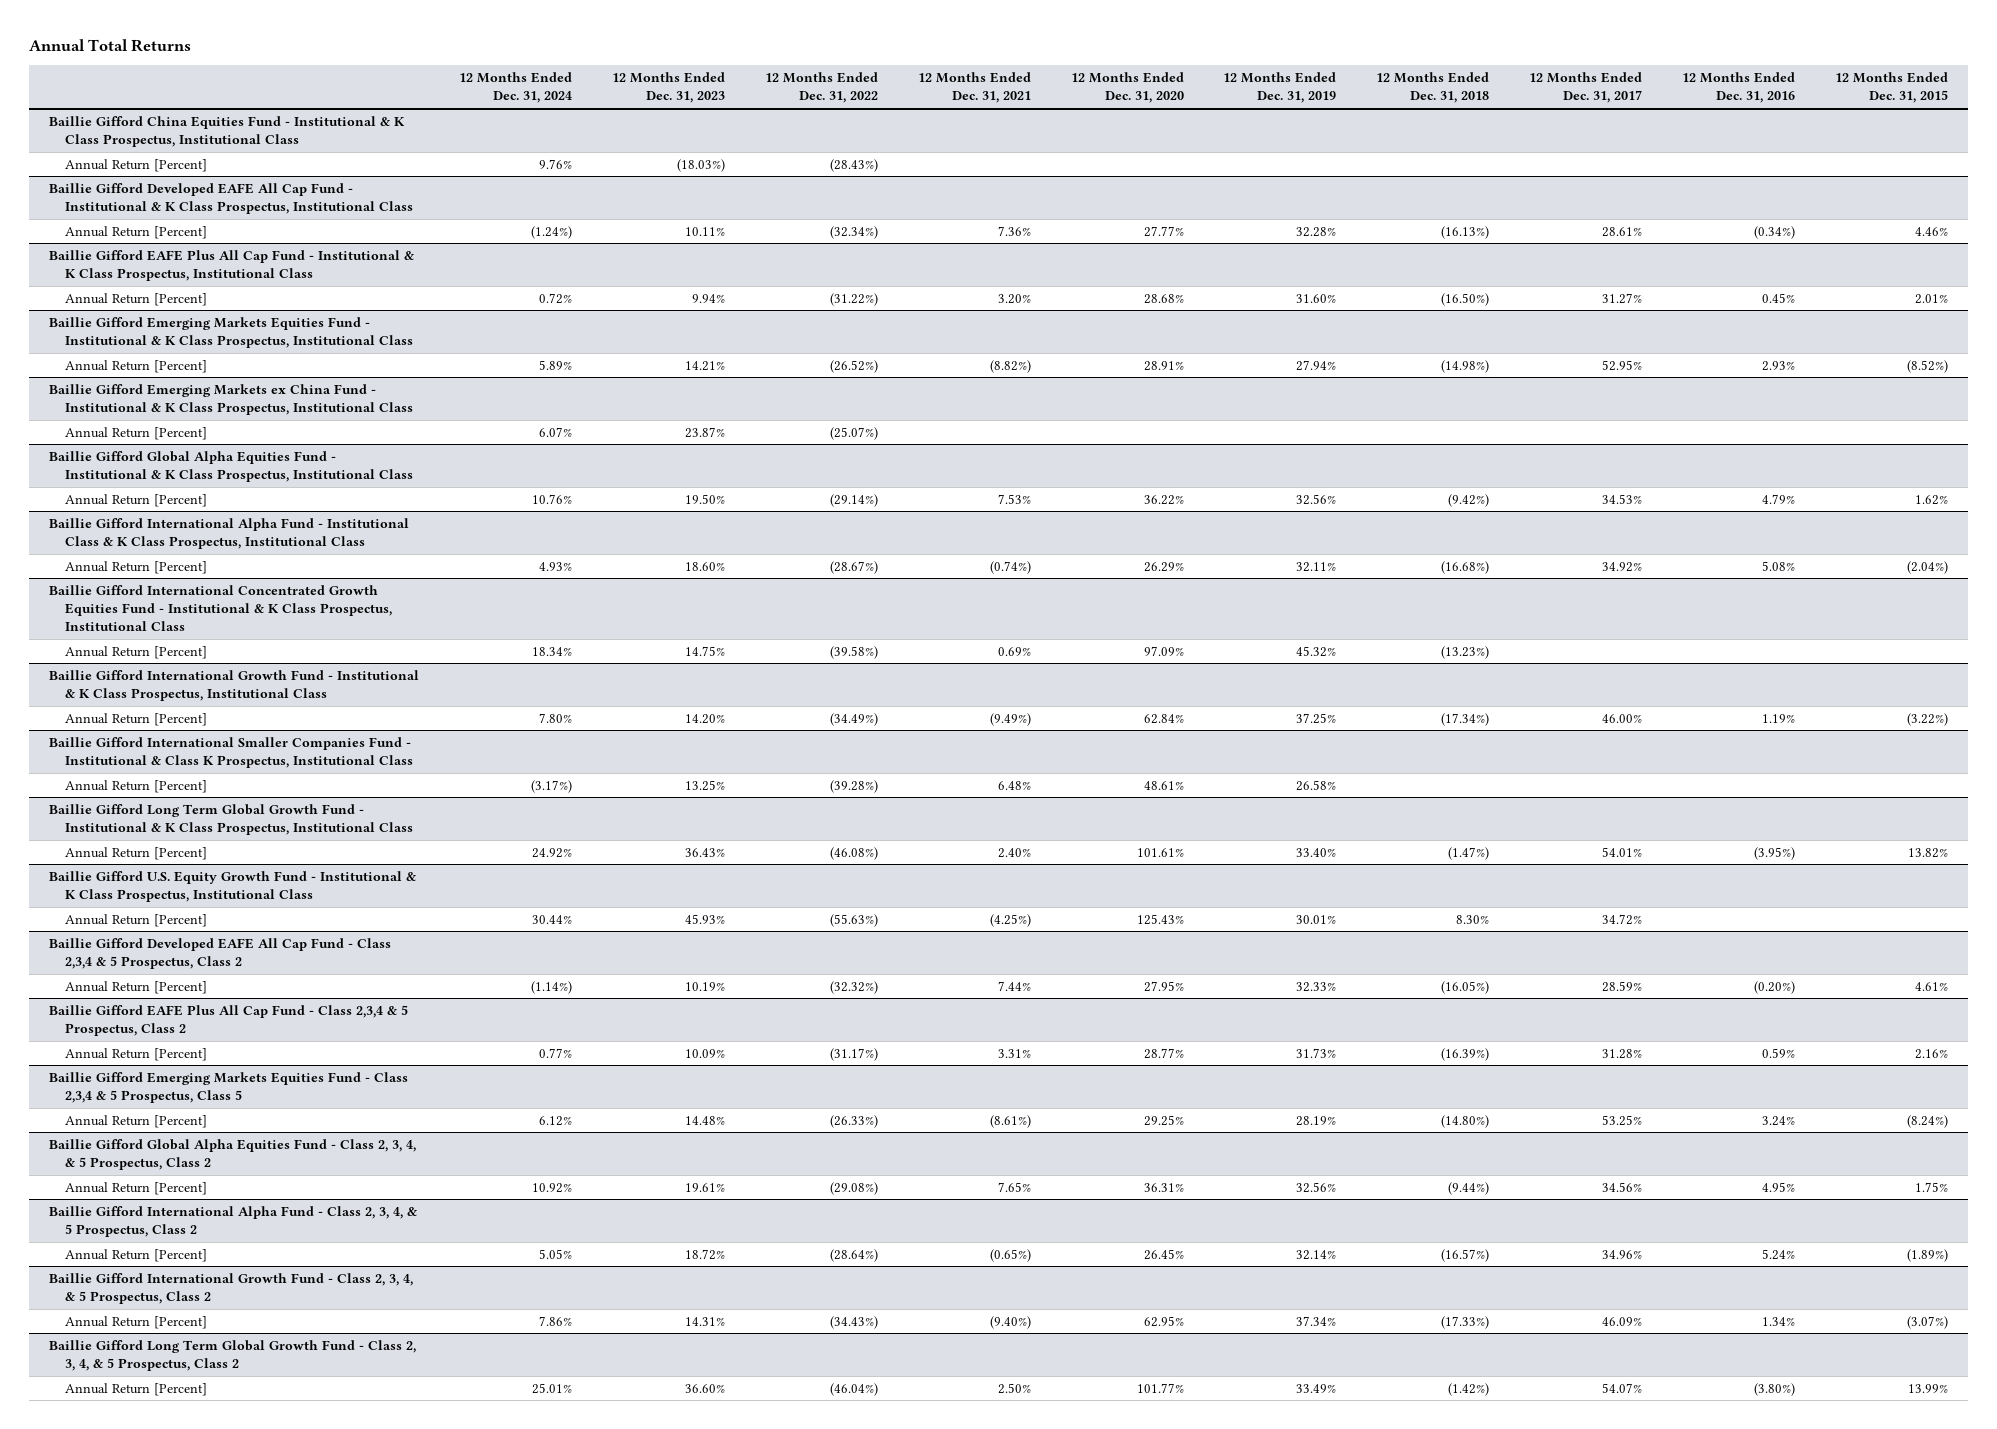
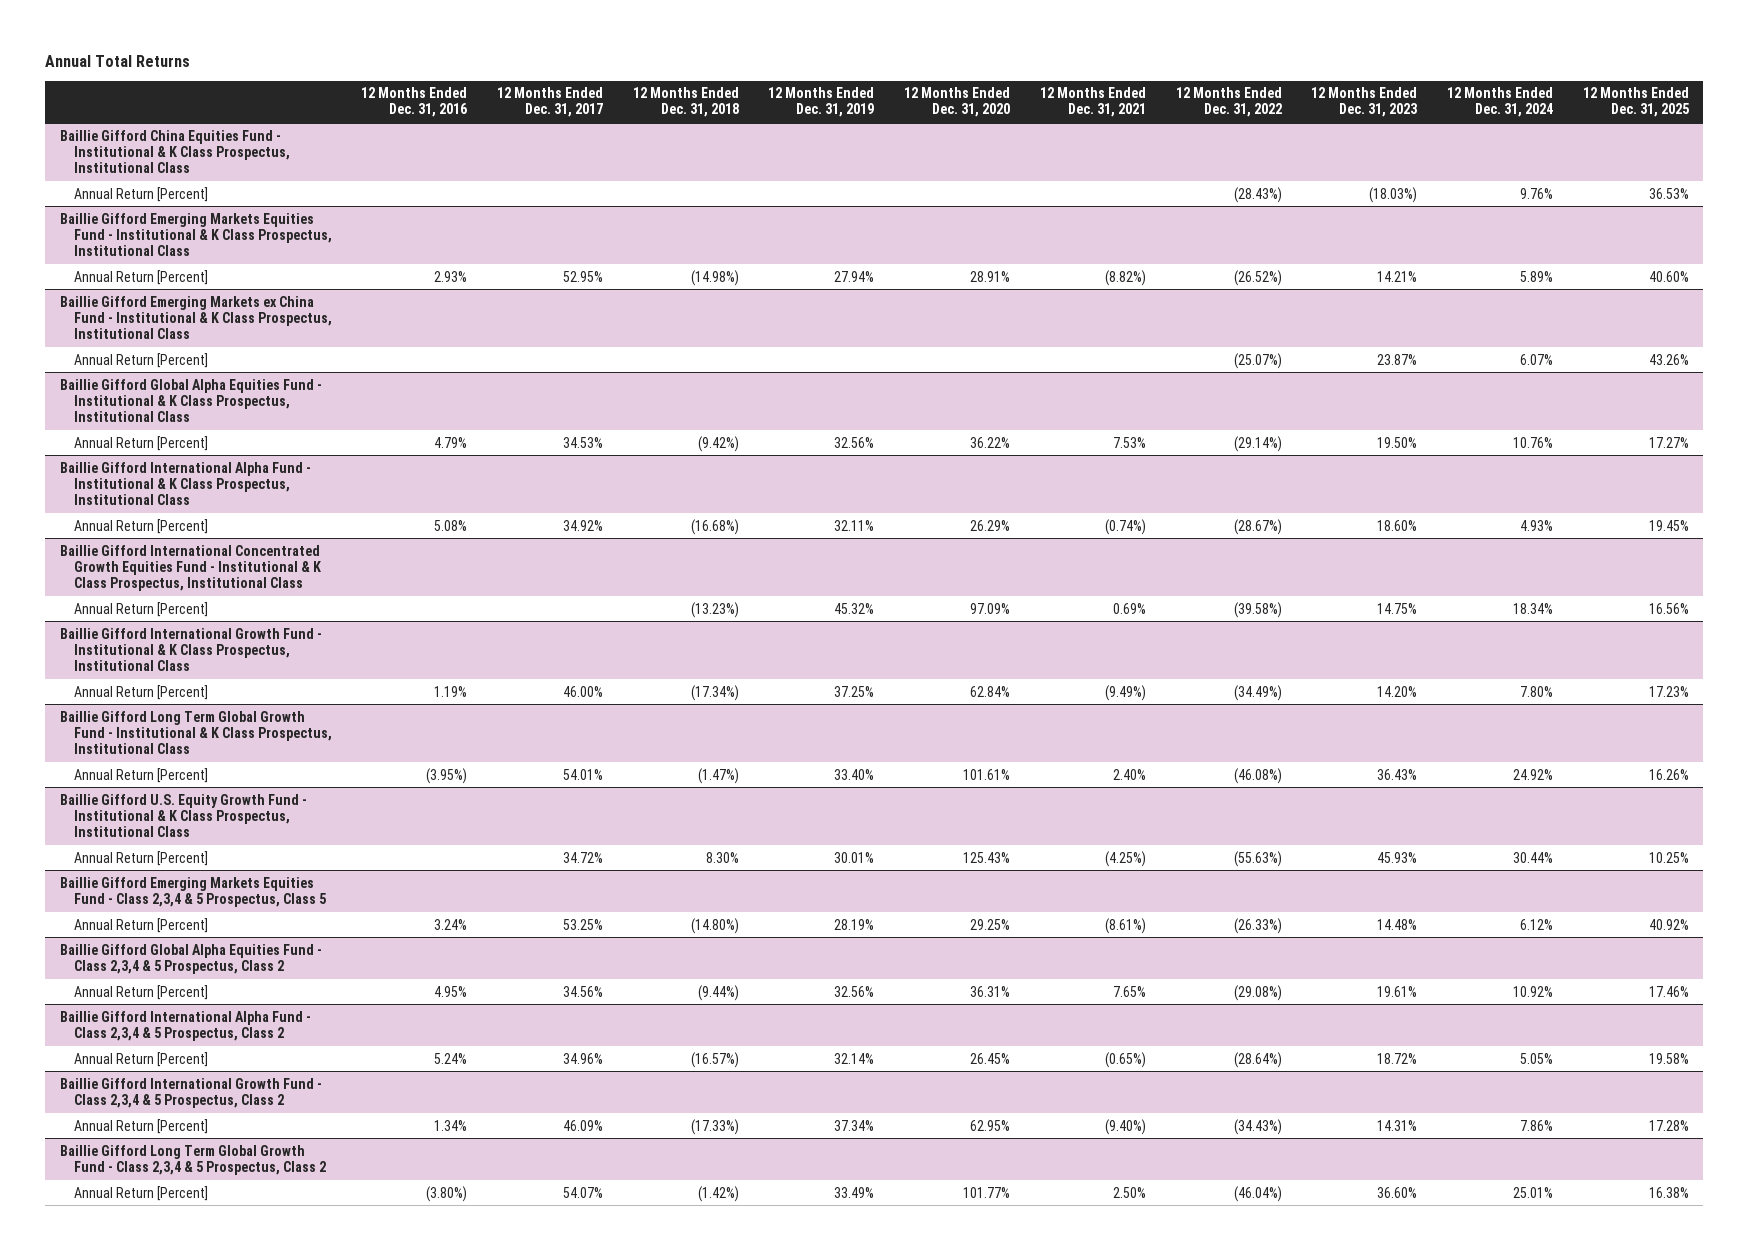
- | 12 Months Ended Dec. 31, 2024 | 12 Months Ended Dec. 31, 2023 | 12 Months Ended Dec. 31, 2022 | 12 Months Ended Dec. 31, 2021 | 12 Months Ended Dec. 31, 2020 | 12 Months Ended Dec. 31, 2019 | 12 Months Ended Dec. 31, 2018 | 12 Months Ended Dec. 31, 2017 | 12 Months Ended Dec. 31, 2016 | 12 Months Ended Dec. 31, 2015
+ | 12 Months Ended Dec. 31, 2016 | 12 Months Ended Dec. 31, 2017 | 12 Months Ended Dec. 31, 2018 | 12 Months Ended Dec. 31, 2019 | 12 Months Ended Dec. 31, 2020 | 12 Months Ended Dec. 31, 2021 | 12 Months Ended Dec. 31, 2022 | 12 Months Ended Dec. 31, 2023 | 12 Months Ended Dec. 31, 2024 | 12 Months Ended Dec. 31, 2025
- Baillie Gifford Developed EAFE All Cap Fund - Institutional & K Class Prospectus, Institutional Class
- Annual Return [Percent] | (1.24%) | 10.11% | (32.34%) | 7.36% | 27.77% | 32.28% | (16.13%) | 28.61% | (0.34%) | 4.46%
- Baillie Gifford EAFE Plus All Cap Fund - Institutional & K Class Prospectus, Institutional Class
- Annual Return [Percent] | 0.72% | 9.94% | (31.22%) | 3.20% | 28.68% | 31.60% | (16.50%) | 31.27% | 0.45% | 2.01%
- Baillie Gifford International Alpha Fund - Institutional Class & K Class Prospectus, Institutional Class
+ Baillie Gifford International Alpha Fund - Institutional & K Class Prospectus, Institutional Class
- Baillie Gifford International Smaller Companies Fund - Institutional & Class K Prospectus, Institutional Class
- Annual Return [Percent] | (3.17%) | 13.25% | (39.28%) | 6.48% | 48.61% | 26.58% | | | |
- Baillie Gifford Developed EAFE All Cap Fund - Class 2,3,4 & 5 Prospectus, Class 2
- Annual Return [Percent] | (1.14%) | 10.19% | (32.32%) | 7.44% | 27.95% | 32.33% | (16.05%) | 28.59% | (0.20%) | 4.61%
- Baillie Gifford EAFE Plus All Cap Fund - Class 2,3,4 & 5 Prospectus, Class 2
- Annual Return [Percent] | 0.77% | 10.09% | (31.17%) | 3.31% | 28.77% | 31.73% | (16.39%) | 31.28% | 0.59% | 2.16%
- Baillie Gifford Global Alpha Equities Fund - Class 2, 3, 4, & 5 Prospectus, Class 2
+ Baillie Gifford Global Alpha Equities Fund - Class 2,3,4 & 5 Prospectus, Class 2
- Baillie Gifford International Alpha Fund - Class 2, 3, 4, & 5 Prospectus, Class 2
+ Baillie Gifford International Alpha Fund - Class 2,3,4 & 5 Prospectus, Class 2
- Baillie Gifford International Growth Fund - Class 2, 3, 4, & 5 Prospectus, Class 2
+ Baillie Gifford International Growth Fund - Class 2,3,4 & 5 Prospectus, Class 2
- Baillie Gifford Long Term Global Growth Fund - Class 2, 3, 4, & 5 Prospectus, Class 2
+ Baillie Gifford Long Term Global Growth Fund - Class 2,3,4 & 5 Prospectus, Class 2

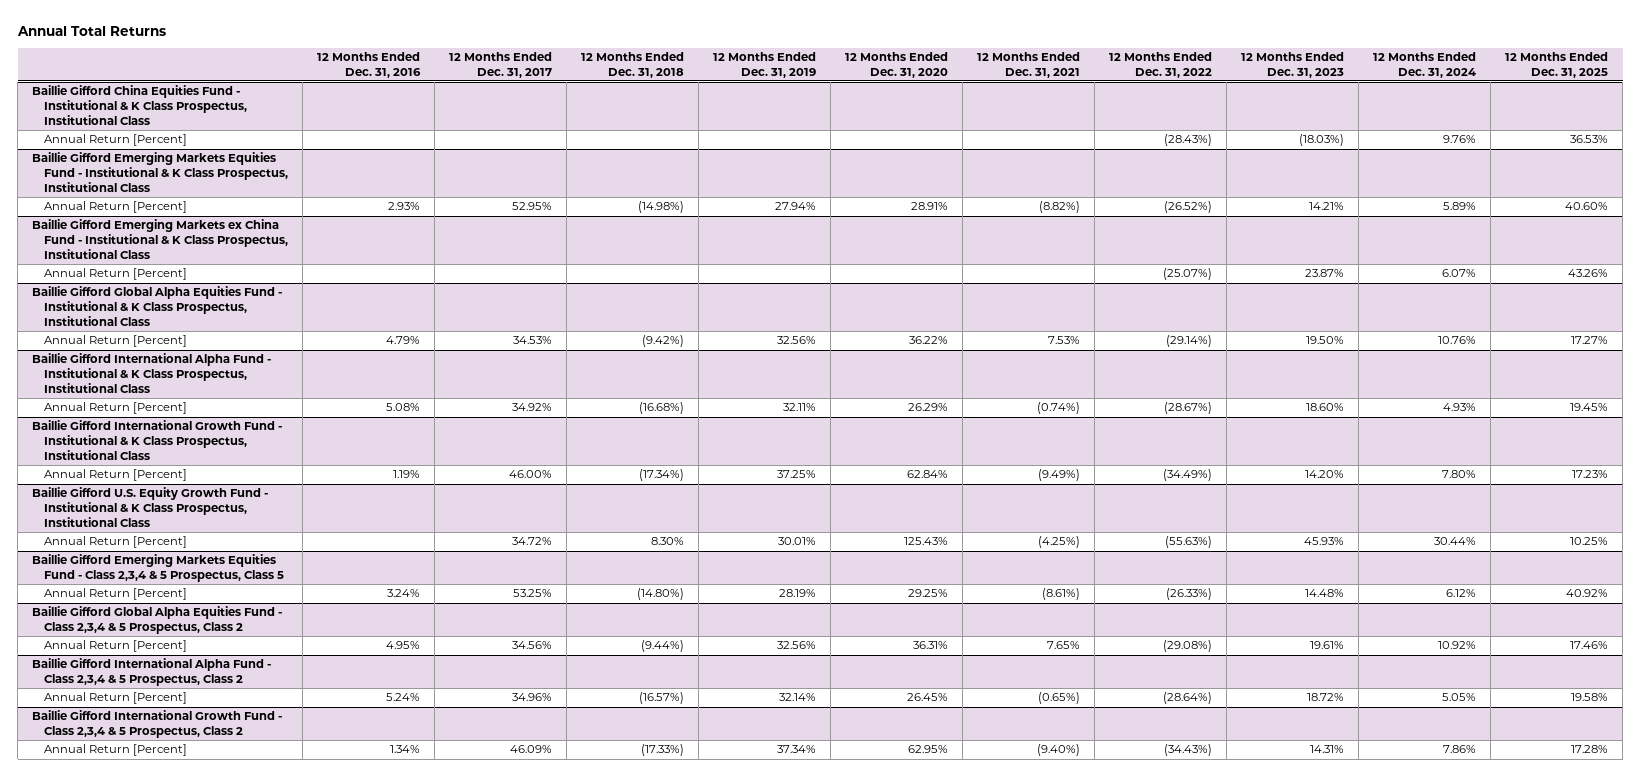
- Baillie Gifford International Concentrated Growth Equities Fund - Institutional & K Class Prospectus, Institutional Class
- Annual Return [Percent] | | | (13.23%) | 45.32% | 97.09% | 0.69% | (39.58%) | 14.75% | 18.34% | 16.56%
- Baillie Gifford Long Term Global Growth Fund - Institutional & K Class Prospectus, Institutional Class
- Annual Return [Percent] | (3.95%) | 54.01% | (1.47%) | 33.40% | 101.61% | 2.40% | (46.08%) | 36.43% | 24.92% | 16.26%
- Baillie Gifford Long Term Global Growth Fund - Class 2,3,4 & 5 Prospectus, Class 2
- Annual Return [Percent] | (3.80%) | 54.07% | (1.42%) | 33.49% | 101.77% | 2.50% | (46.04%) | 36.60% | 25.01% | 16.38%

